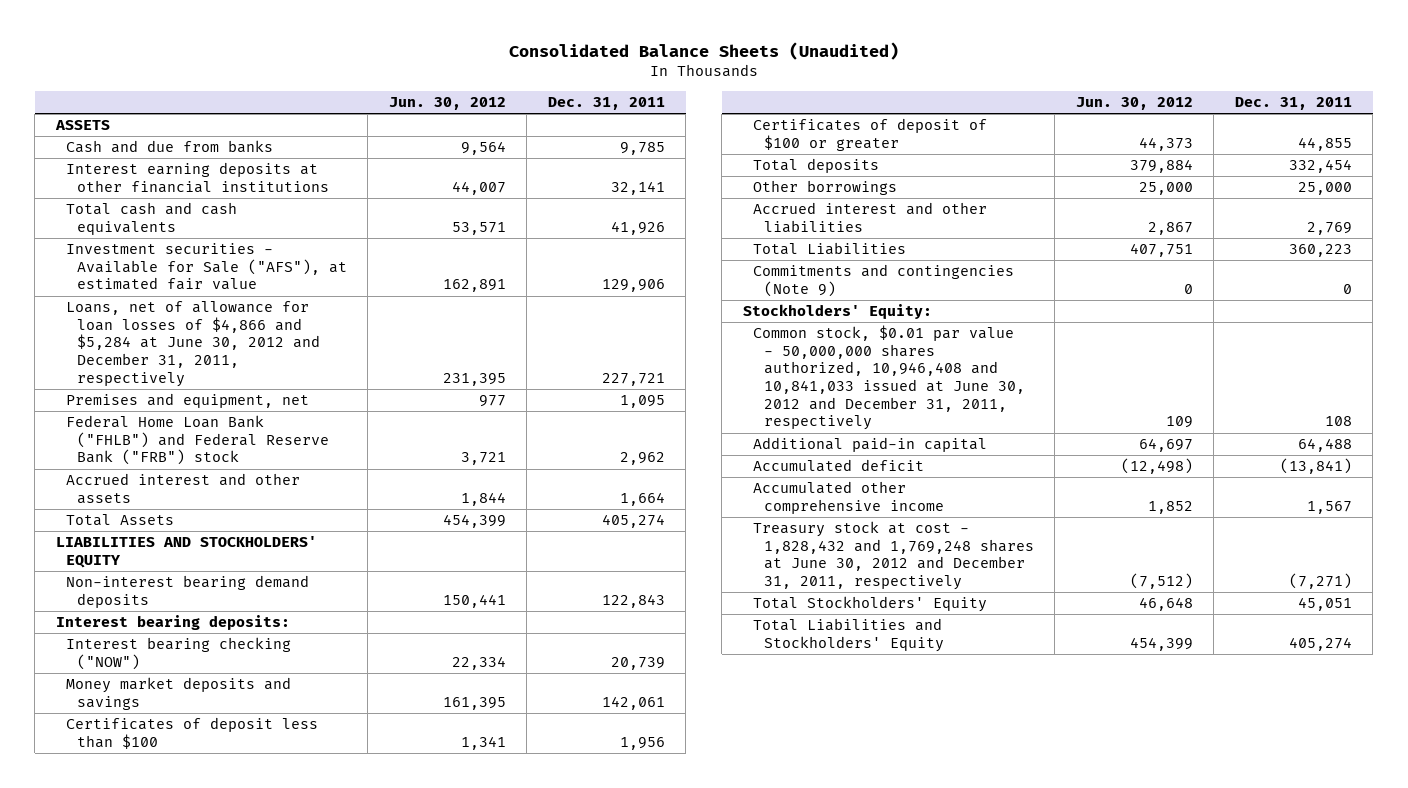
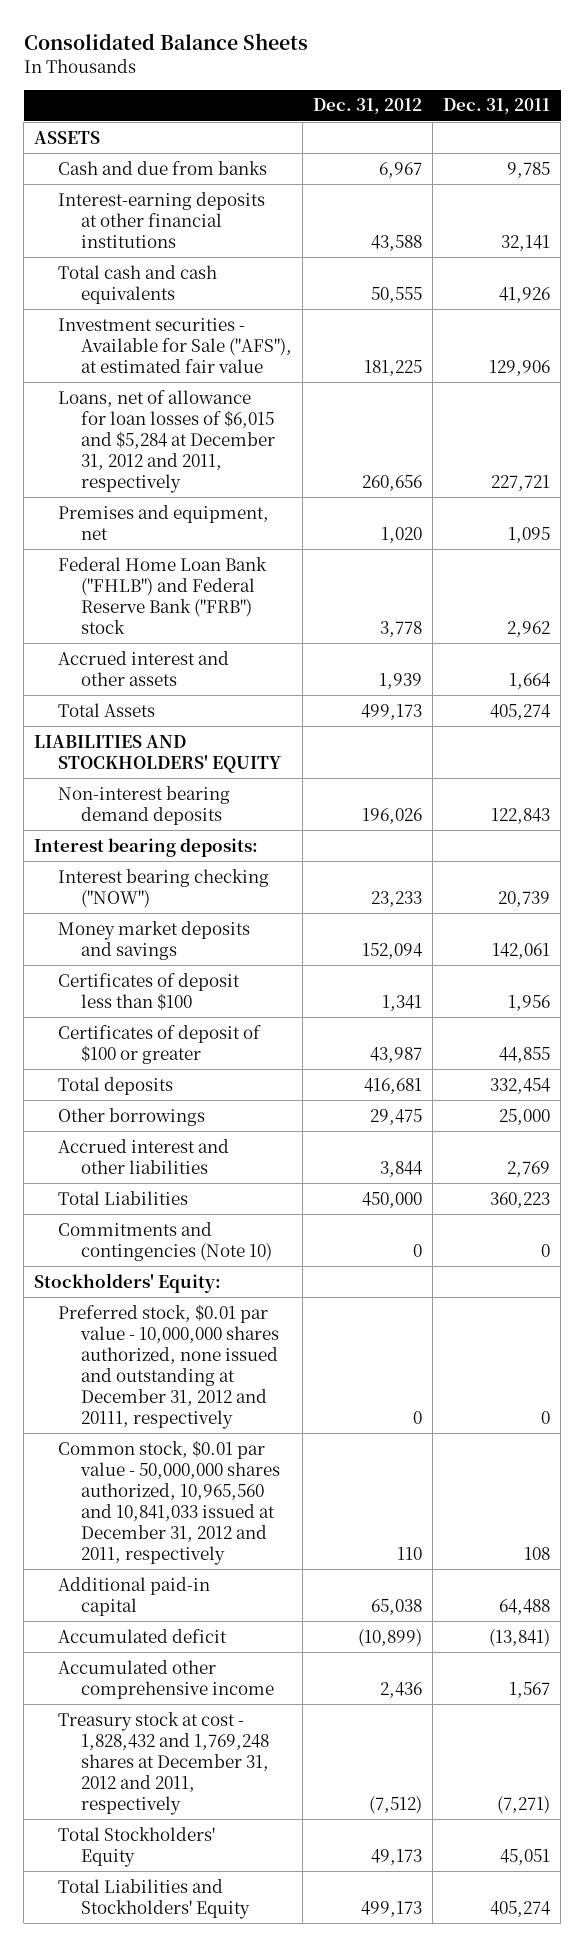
- Consolidated Balance Sheets (Unaudited)
+ Consolidated Balance Sheets
- | Jun. 30, 2012 | Dec. 31, 2011
+ | Dec. 31, 2012 | Dec. 31, 2011
- Interest earning deposits at other financial institutions | 44,007 | 32,141
+ Interest-earning deposits at other financial institutions | 43,588 | 32,141
- Loans, net of allowance for loan losses of $4,866 and $5,284 at June 30, 2012 and December 31, 2011, respectively | 231,395 | 227,721
+ Loans, net of allowance for loan losses of $6,015 and $5,284 at December 31, 2012 and 2011, respectively | 260,656 | 227,721
- Commitments and contingencies (Note 9) | 0 | 0
+ Commitments and contingencies (Note 10) | 0 | 0
- Common stock, $0.01 par value - 50,000,000 shares authorized, 10,946,408 and 10,841,033 issued at June 30, 2012 and December 31, 2011, respectively | 109 | 108
+ Preferred stock, $0.01 par value - 10,000,000 shares authorized, none issued and outstanding at December 31, 2012 and 20111, respectively | 0 | 0
+ Common stock, $0.01 par value - 50,000,000 shares authorized, 10,965,560 and 10,841,033 issued at December 31, 2012 and 2011, respectively | 110 | 108
- Treasury stock at cost - 1,828,432 and 1,769,248 shares at June 30, 2012 and December 31, 2011, respectively | (7,512) | (7,271)
+ Treasury stock at cost - 1,828,432 and 1,769,248 shares at December 31, 2012 and 2011, respectively | (7,512) | (7,271)

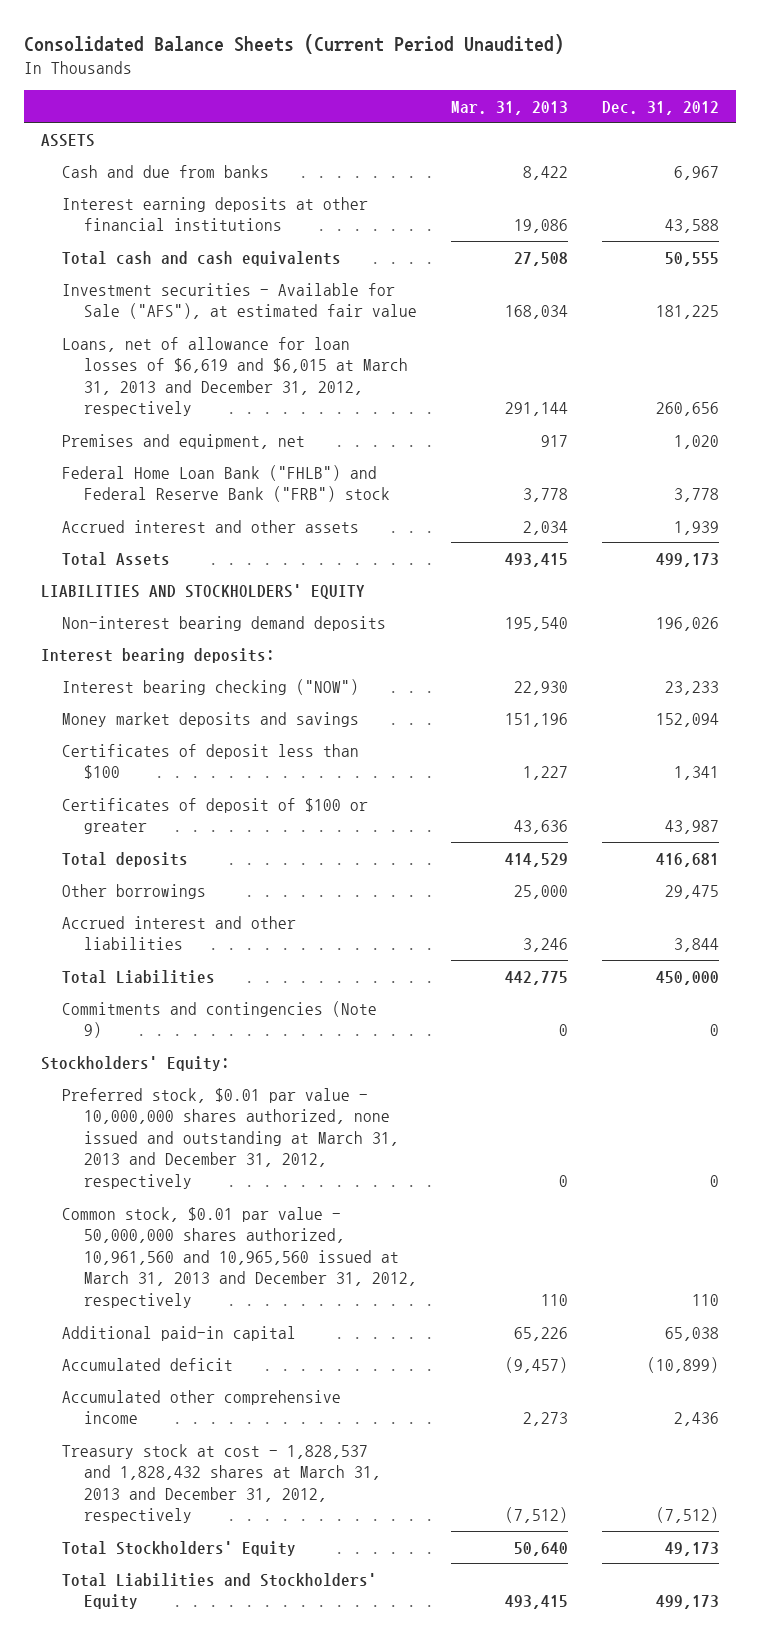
- Consolidated Balance Sheets
+ Consolidated Balance Sheets (Current Period Unaudited)
- | Dec. 31, 2012 | Dec. 31, 2011
+ | Mar. 31, 2013 | Dec. 31, 2012
- Interest-earning deposits at other financial institutions | 43,588 | 32,141
+ Interest earning deposits at other financial institutions | 19,086 | 43,588
- Loans, net of allowance for loan losses of $6,015 and $5,284 at December 31, 2012 and 2011, respectively | 260,656 | 227,721
+ Loans, net of allowance for loan losses of $6,619 and $6,015 at March 31, 2013 and December 31, 2012, respectively | 291,144 | 260,656
- Commitments and contingencies (Note 10) | 0 | 0
+ Commitments and contingencies (Note 9) | 0 | 0
- Preferred stock, $0.01 par value - 10,000,000 shares authorized, none issued and outstanding at December 31, 2012 and 20111, respectively | 0 | 0
- Common stock, $0.01 par value - 50,000,000 shares authorized, 10,965,560 and 10,841,033 issued at December 31, 2012 and 2011, respectively | 110 | 108
+ Preferred stock, $0.01 par value - 10,000,000 shares authorized, none issued and outstanding at March 31, 2013 and December 31, 2012, respectively | 0 | 0
+ Common stock, $0.01 par value - 50,000,000 shares authorized, 10,961,560 and 10,965,560 issued at March 31, 2013 and December 31, 2012, respectively | 110 | 110
- Treasury stock at cost - 1,828,432 and 1,769,248 shares at December 31, 2012 and 2011, respectively | (7,512) | (7,271)
+ Treasury stock at cost - 1,828,537 and 1,828,432 shares at March 31, 2013 and December 31, 2012, respectively | (7,512) | (7,512)

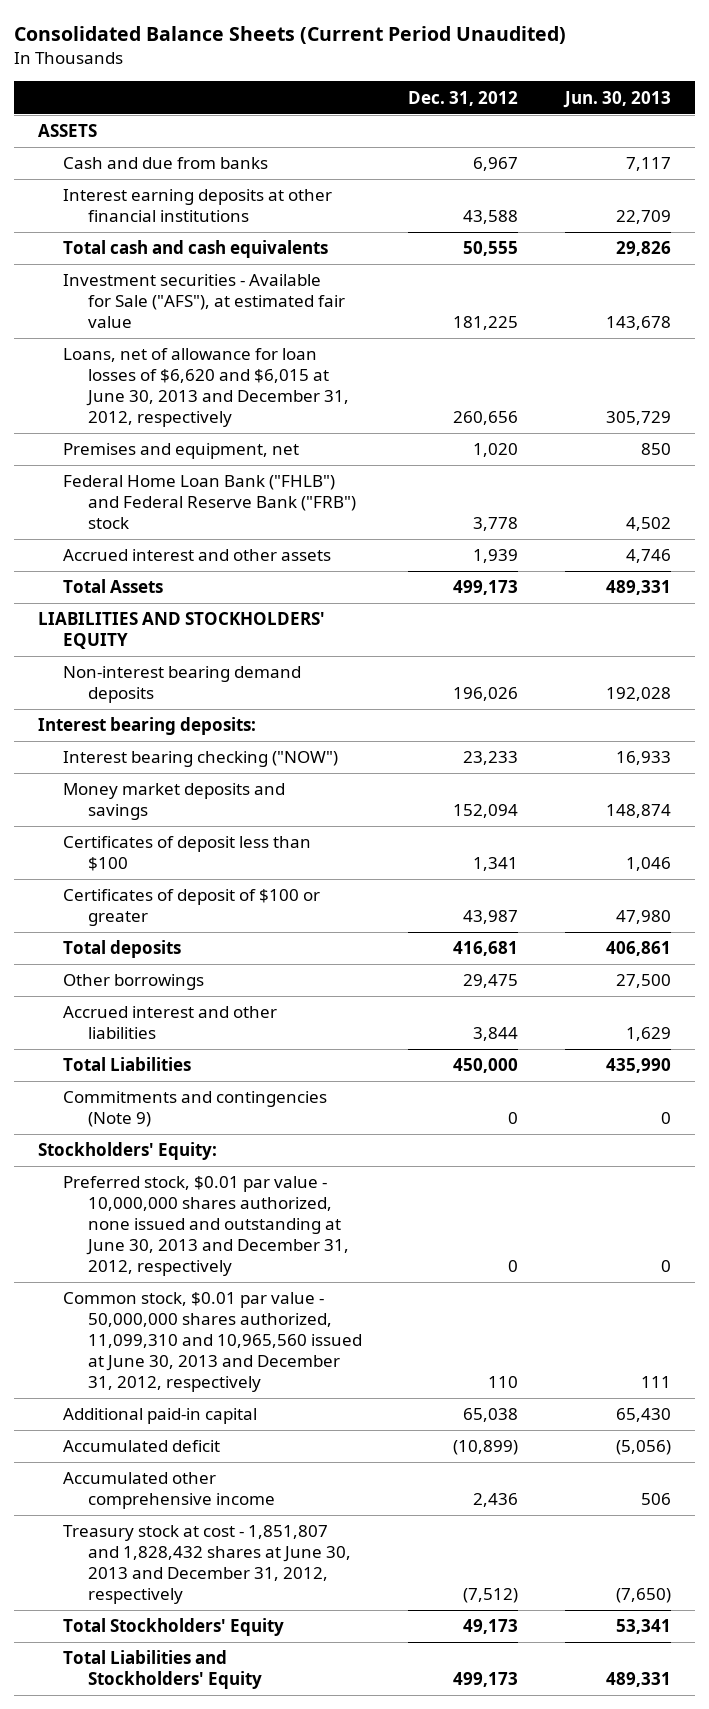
- | Mar. 31, 2013 | Dec. 31, 2012
+ | Dec. 31, 2012 | Jun. 30, 2013
- Loans, net of allowance for loan losses of $6,619 and $6,015 at March 31, 2013 and December 31, 2012, respectively | 291,144 | 260,656
+ Loans, net of allowance for loan losses of $6,620 and $6,015 at June 30, 2013 and December 31, 2012, respectively | 260,656 | 305,729
- Preferred stock, $0.01 par value - 10,000,000 shares authorized, none issued and outstanding at March 31, 2013 and December 31, 2012, respectively | 0 | 0
- Common stock, $0.01 par value - 50,000,000 shares authorized, 10,961,560 and 10,965,560 issued at March 31, 2013 and December 31, 2012, respectively | 110 | 110
+ Preferred stock, $0.01 par value - 10,000,000 shares authorized, none issued and outstanding at June 30, 2013 and December 31, 2012, respectively | 0 | 0
+ Common stock, $0.01 par value - 50,000,000 shares authorized, 11,099,310 and 10,965,560 issued at June 30, 2013 and December 31, 2012, respectively | 110 | 111
- Treasury stock at cost - 1,828,537 and 1,828,432 shares at March 31, 2013 and December 31, 2012, respectively | (7,512) | (7,512)
+ Treasury stock at cost - 1,851,807 and 1,828,432 shares at June 30, 2013 and December 31, 2012, respectively | (7,512) | (7,650)

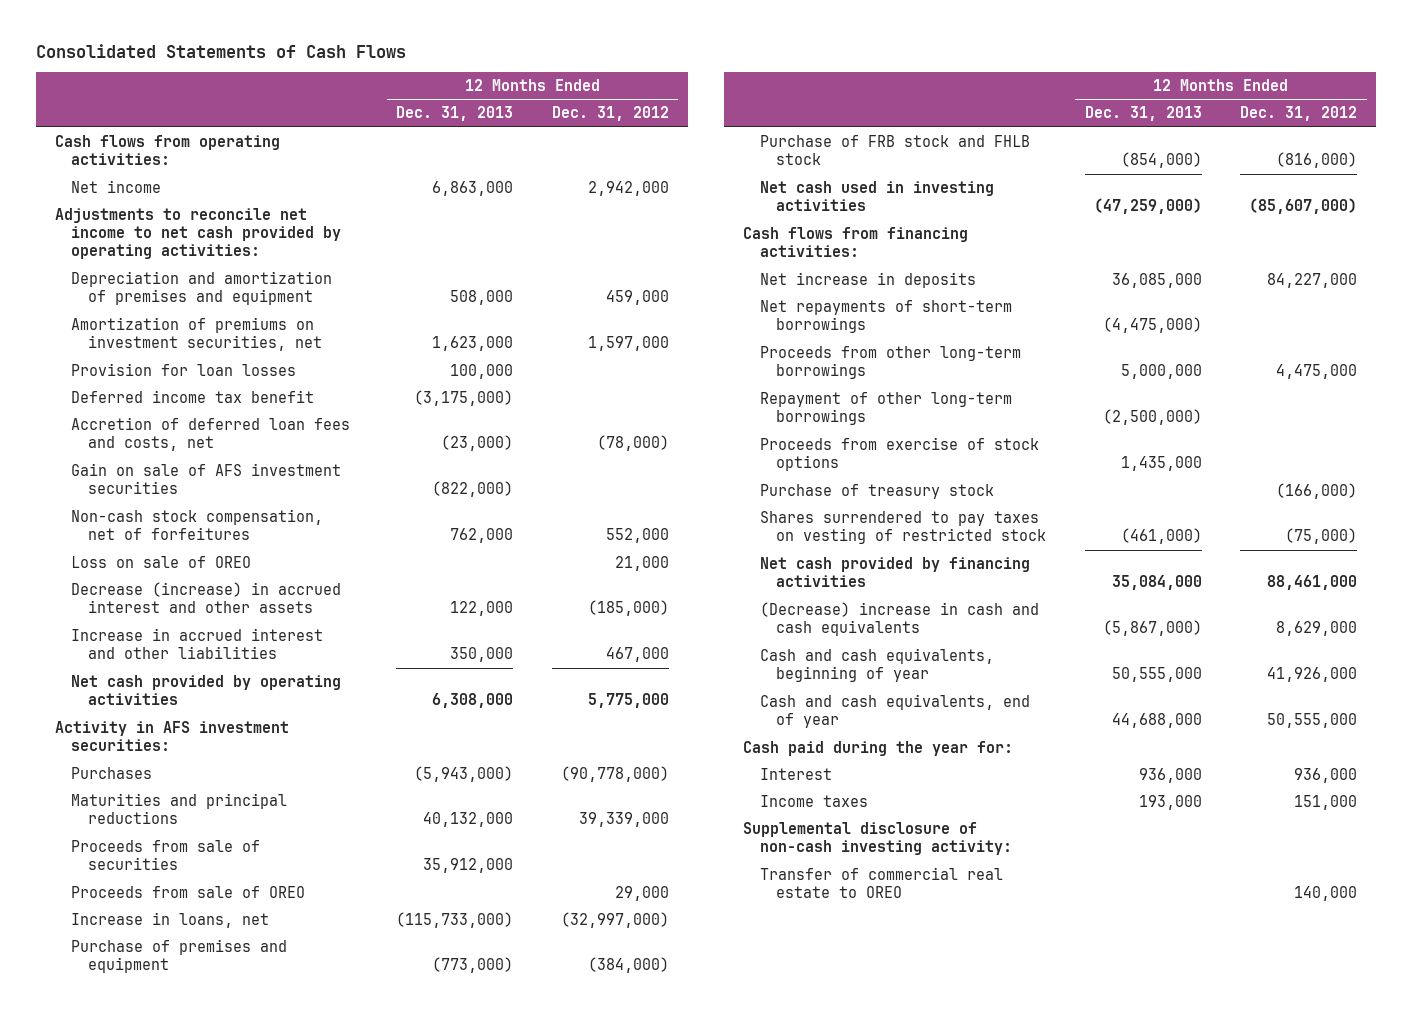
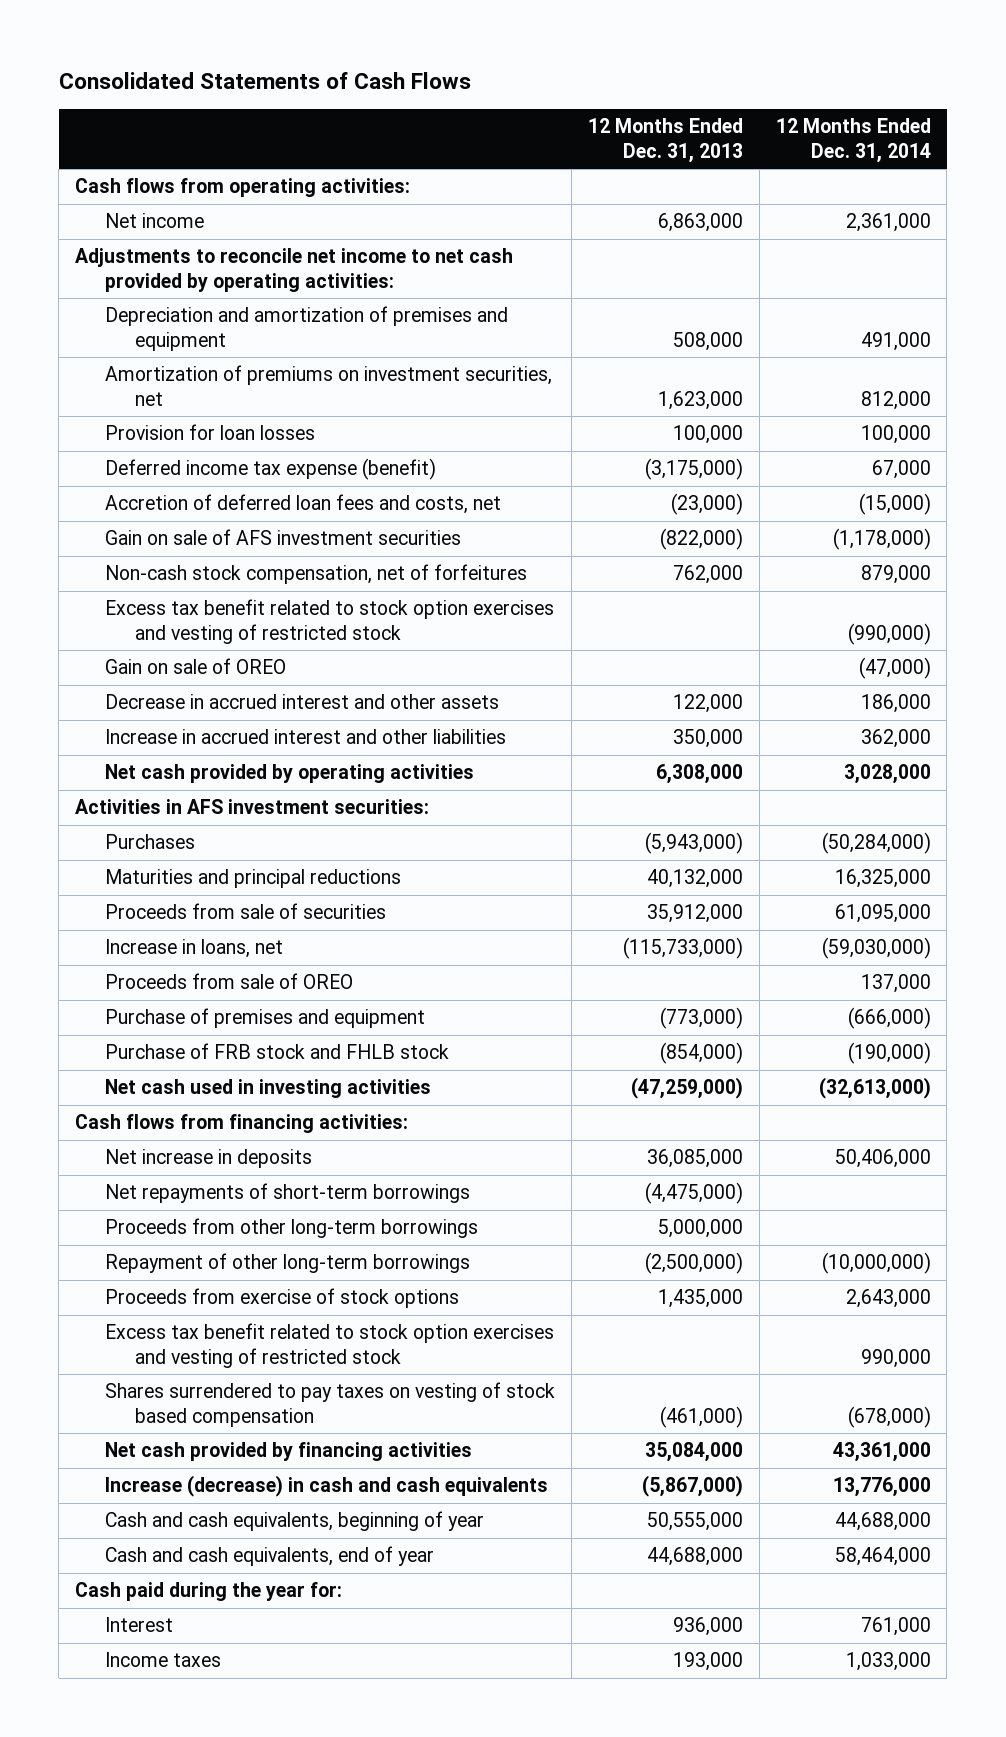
- | 12 Months Ended Dec. 31, 2013 | 12 Months Ended Dec. 31, 2012
+ | 12 Months Ended Dec. 31, 2013 | 12 Months Ended Dec. 31, 2014
- Deferred income tax benefit | (3,175,000) |
+ Deferred income tax expense (benefit) | (3,175,000) | 67,000
- Loss on sale of OREO | | 21,000
- Decrease (increase) in accrued interest and other assets | 122,000 | (185,000)
+ Excess tax benefit related to stock option exercises and vesting of restricted stock | | (990,000)
+ Gain on sale of OREO | | (47,000)
+ Decrease in accrued interest and other assets | 122,000 | 186,000
- Activity in AFS investment securities:
+ Activities in AFS investment securities:
moved down: Proceeds from sale of OREO | | 137,000
- Purchase of treasury stock | | (166,000)
- Shares surrendered to pay taxes on vesting of restricted stock | (461,000) | (75,000)
+ Excess tax benefit related to stock option exercises and vesting of restricted stock | | 990,000
+ Shares surrendered to pay taxes on vesting of stock based compensation | (461,000) | (678,000)
- (Decrease) increase in cash and cash equivalents | (5,867,000) | 8,629,000
+ Increase (decrease) in cash and cash equivalents | (5,867,000) | 13,776,000
- Supplemental disclosure of non-cash investing activity:
- Transfer of commercial real estate to OREO | | 140,000

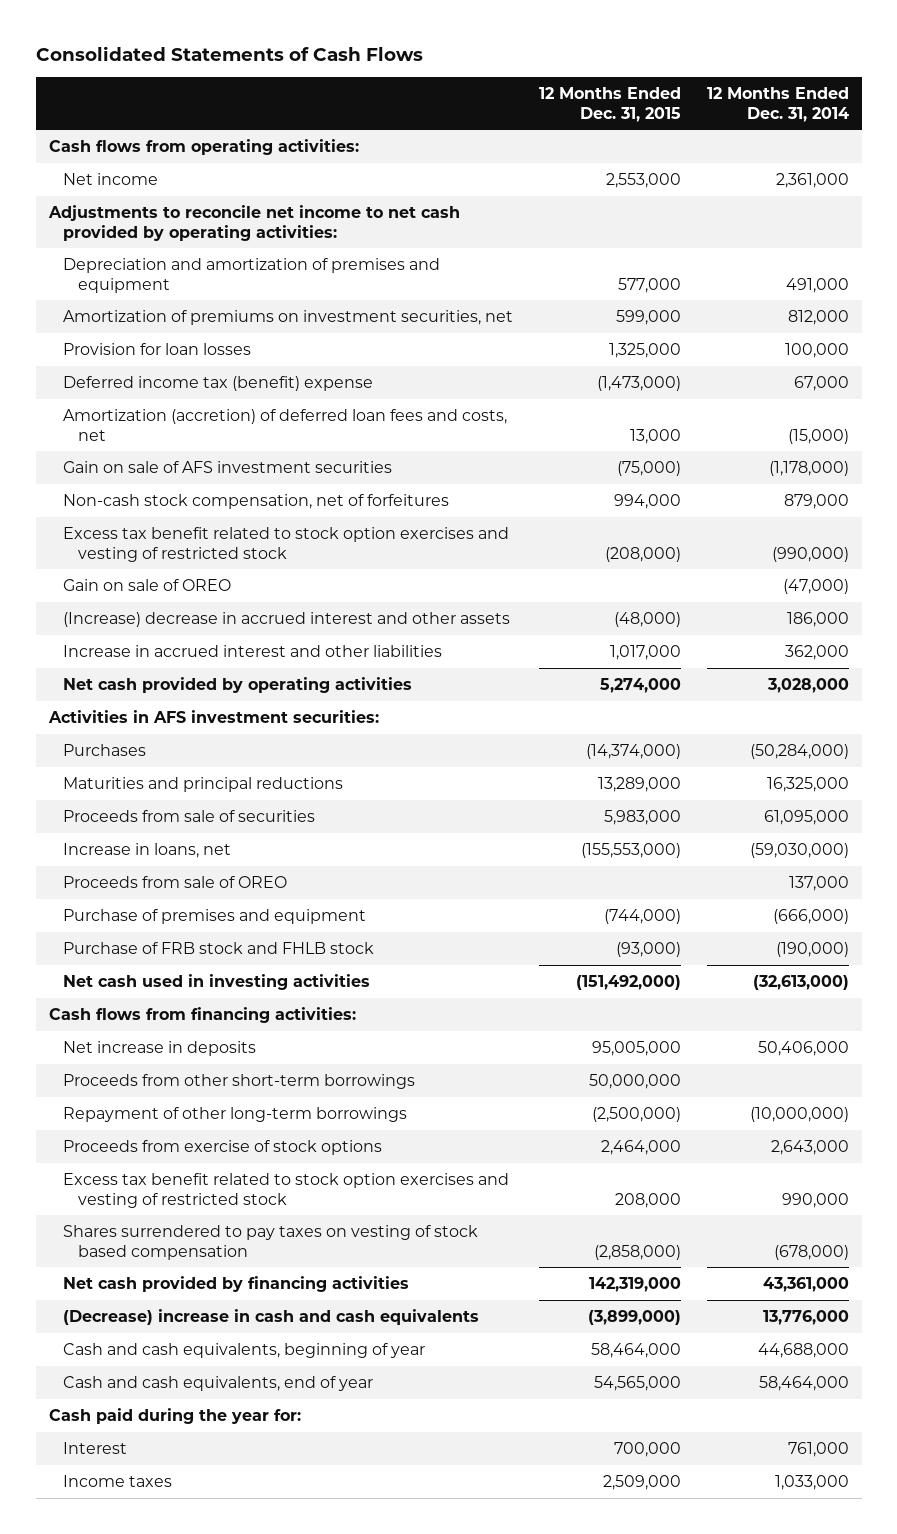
- | 12 Months Ended Dec. 31, 2013 | 12 Months Ended Dec. 31, 2014
+ | 12 Months Ended Dec. 31, 2015 | 12 Months Ended Dec. 31, 2014
- Deferred income tax expense (benefit) | (3,175,000) | 67,000
- Accretion of deferred loan fees and costs, net | (23,000) | (15,000)
+ Deferred income tax (benefit) expense | (1,473,000) | 67,000
+ Amortization (accretion) of deferred loan fees and costs, net | 13,000 | (15,000)
- Decrease in accrued interest and other assets | 122,000 | 186,000
+ (Increase) decrease in accrued interest and other assets | (48,000) | 186,000
- Net repayments of short-term borrowings | (4,475,000) |
- Proceeds from other long-term borrowings | 5,000,000 |
+ Proceeds from other short-term borrowings | 50,000,000 |
- Increase (decrease) in cash and cash equivalents | (5,867,000) | 13,776,000
+ (Decrease) increase in cash and cash equivalents | (3,899,000) | 13,776,000

